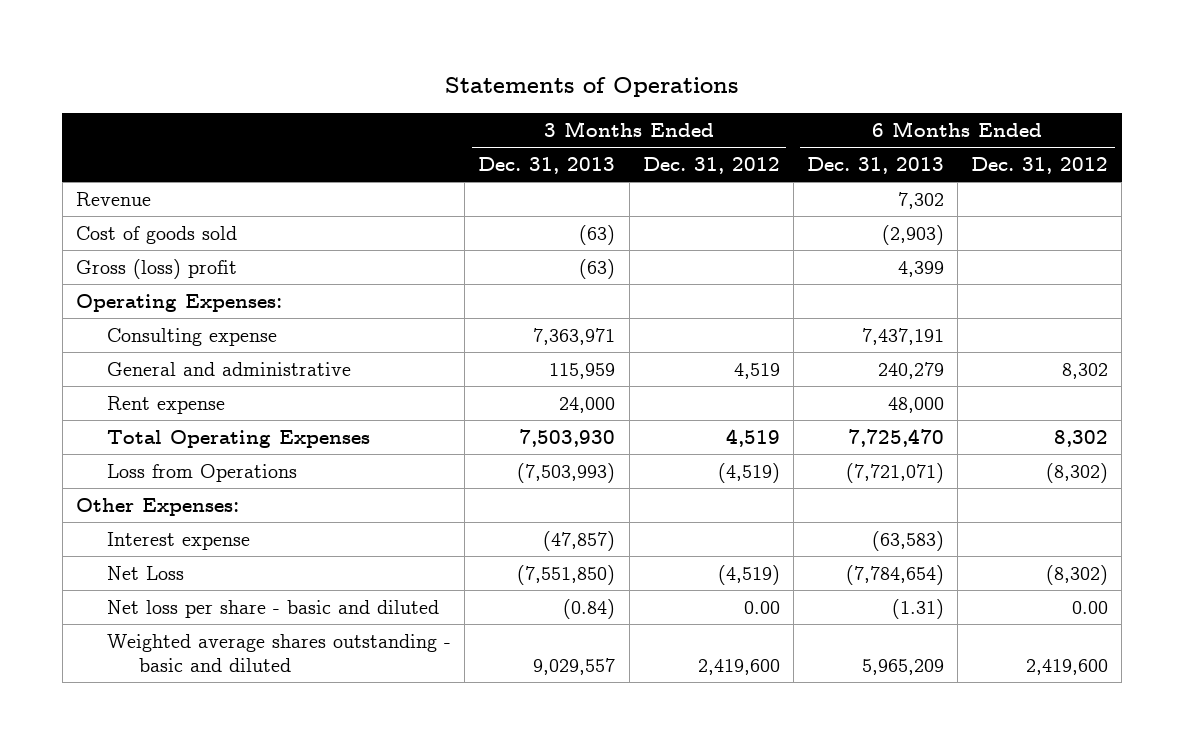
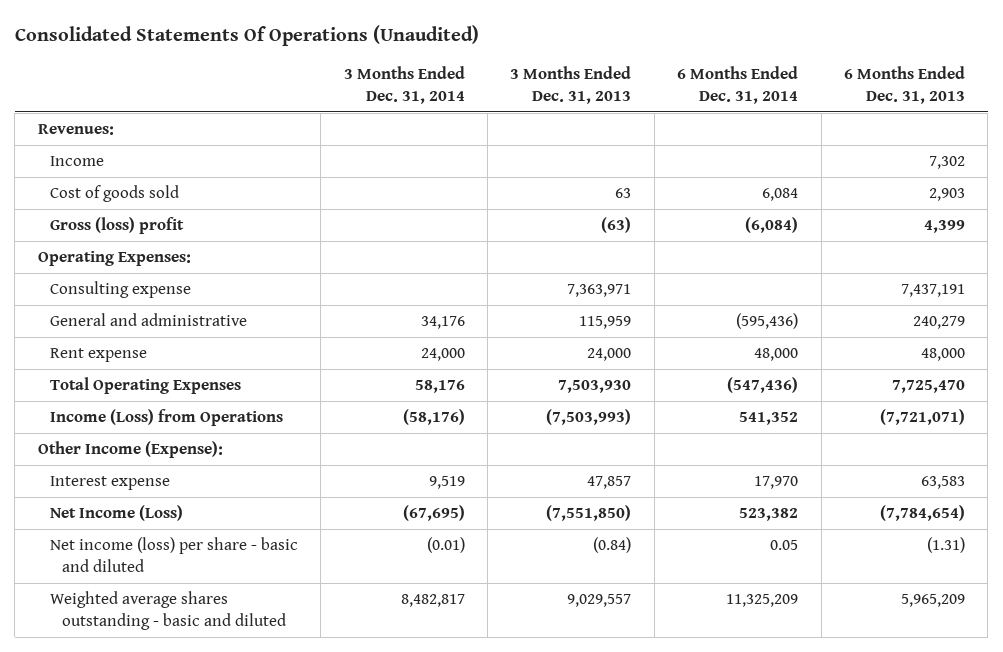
- Statements of Operations
+ Consolidated Statements Of Operations (Unaudited)
- | 3 Months Ended Dec. 31, 2013 | 3 Months Ended Dec. 31, 2012 | 6 Months Ended Dec. 31, 2013 | 6 Months Ended Dec. 31, 2012
+ | 3 Months Ended Dec. 31, 2014 | 3 Months Ended Dec. 31, 2013 | 6 Months Ended Dec. 31, 2014 | 6 Months Ended Dec. 31, 2013
- Revenue | | | 7,302 |
- Cost of goods sold | (63) | | (2,903) |
+ Revenues:
+ Income | | | | 7,302
+ Cost of goods sold | | 63 | 6,084 | 2,903
- Loss from Operations | (7,503,993) | (4,519) | (7,721,071) | (8,302)
- Other Expenses:
- Interest expense | (47,857) | | (63,583) |
- Net Loss | (7,551,850) | (4,519) | (7,784,654) | (8,302)
- Net loss per share - basic and diluted | (0.84) | 0.00 | (1.31) | 0.00
+ Income (Loss) from Operations | (58,176) | (7,503,993) | 541,352 | (7,721,071)
+ Other Income (Expense):
+ Interest expense | 9,519 | 47,857 | 17,970 | 63,583
+ Net Income (Loss) | (67,695) | (7,551,850) | 523,382 | (7,784,654)
+ Net income (loss) per share - basic and diluted | (0.01) | (0.84) | 0.05 | (1.31)

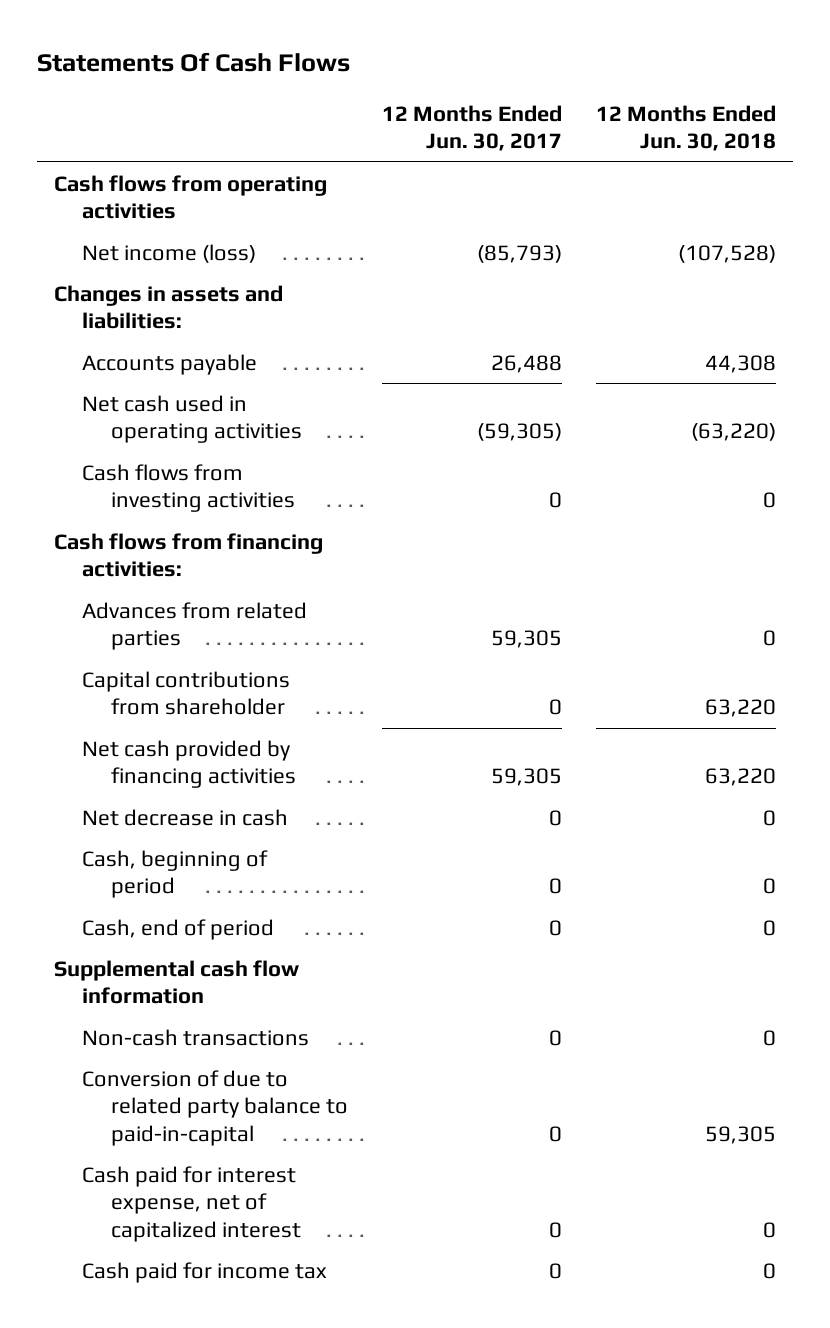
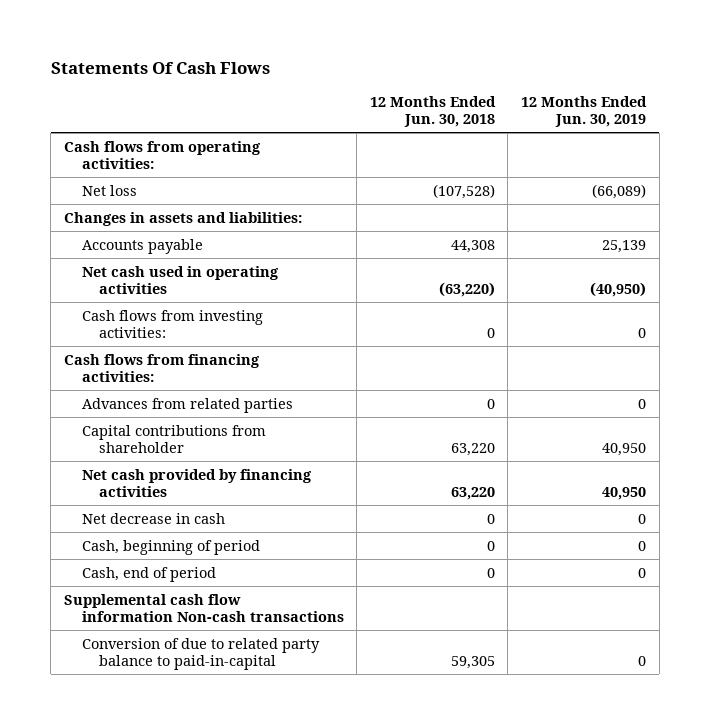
- | 12 Months Ended Jun. 30, 2017 | 12 Months Ended Jun. 30, 2018
+ | 12 Months Ended Jun. 30, 2018 | 12 Months Ended Jun. 30, 2019
- Cash flows from operating activities
- Net income (loss) | (85,793) | (107,528)
+ Cash flows from operating activities:
+ Net loss | (107,528) | (66,089)
- Cash flows from investing activities | 0 | 0
+ Cash flows from investing activities: | 0 | 0
- Supplemental cash flow information
- Non-cash transactions | 0 | 0
+ Supplemental cash flow information Non-cash transactions
- Cash paid for interest expense, net of capitalized interest | 0 | 0
- Cash paid for income tax | 0 | 0

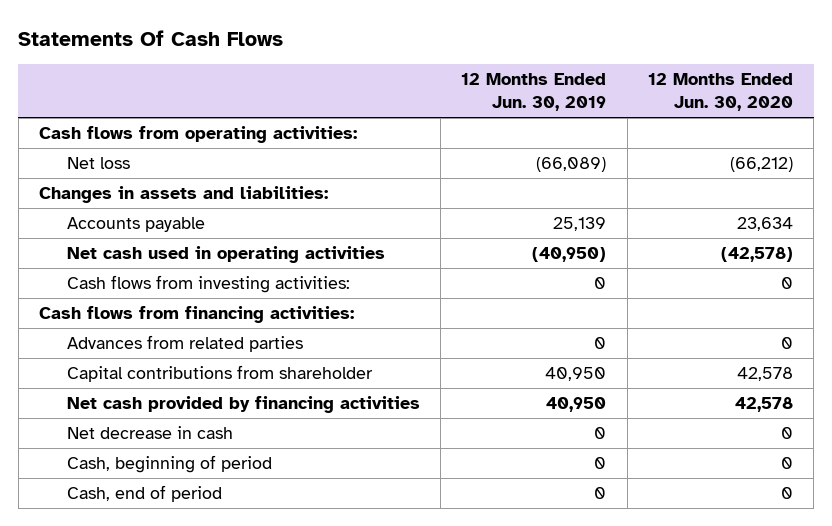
- | 12 Months Ended Jun. 30, 2018 | 12 Months Ended Jun. 30, 2019
+ | 12 Months Ended Jun. 30, 2019 | 12 Months Ended Jun. 30, 2020
- Supplemental cash flow information Non-cash transactions
- Conversion of due to related party balance to paid-in-capital | 59,305 | 0

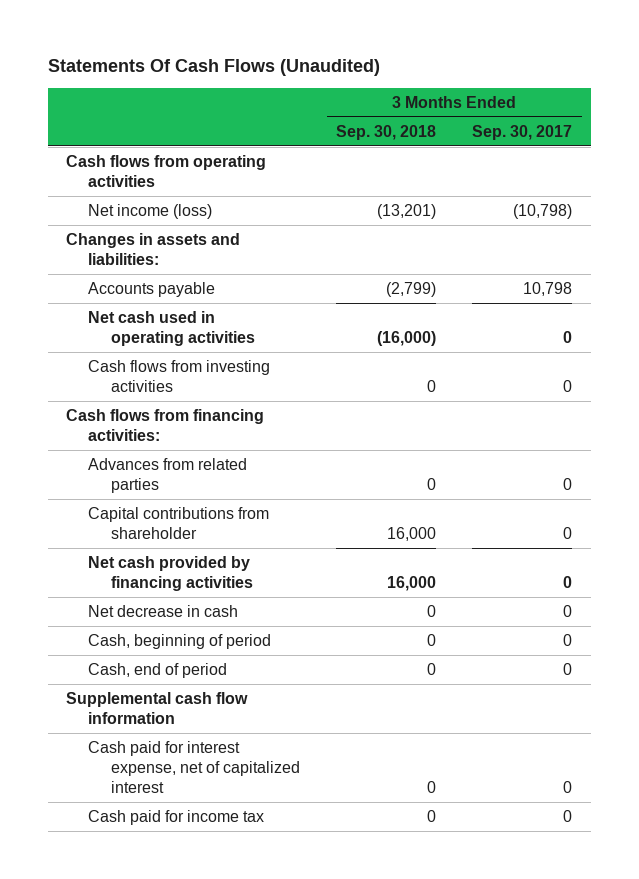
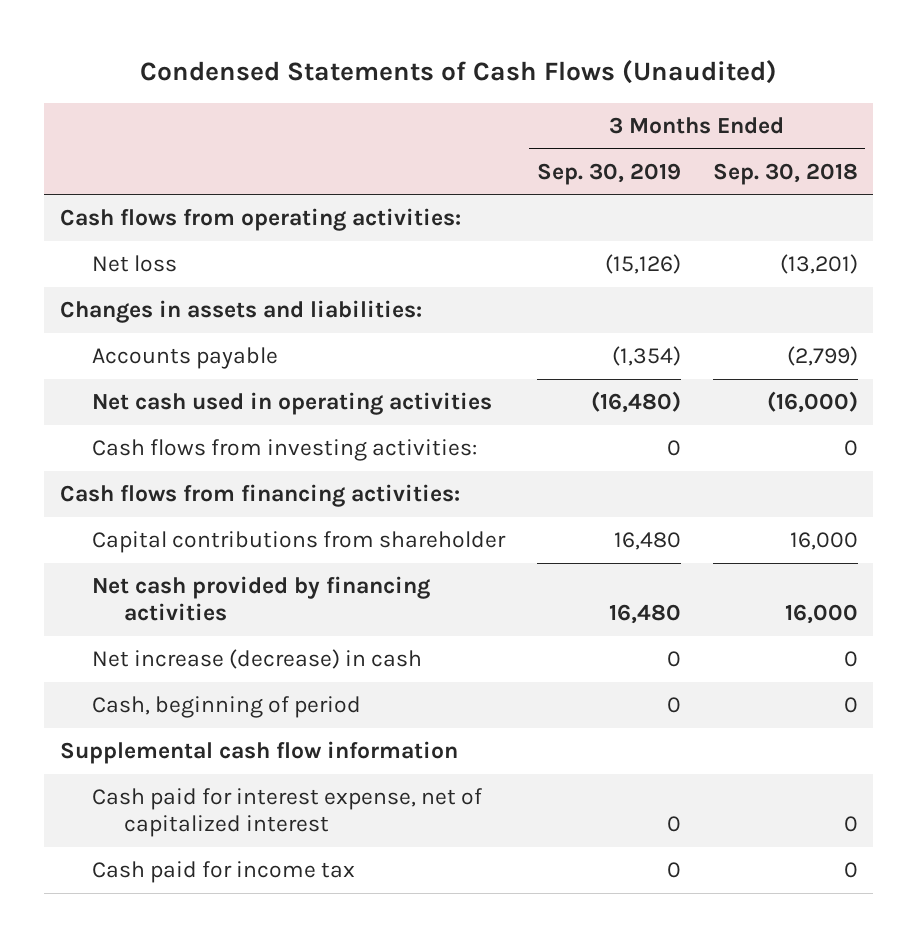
- Statements Of Cash Flows (Unaudited)
+ Condensed Statements of Cash Flows (Unaudited)
- | 3 Months Ended Sep. 30, 2018 | 3 Months Ended Sep. 30, 2017
+ | 3 Months Ended Sep. 30, 2019 | 3 Months Ended Sep. 30, 2018
- Cash flows from operating activities
- Net income (loss) | (13,201) | (10,798)
+ Cash flows from operating activities:
+ Net loss | (15,126) | (13,201)
- Cash flows from investing activities | 0 | 0
+ Cash flows from investing activities: | 0 | 0
- Advances from related parties | 0 | 0
- Net decrease in cash | 0 | 0
+ Net increase (decrease) in cash | 0 | 0
- Cash, end of period | 0 | 0

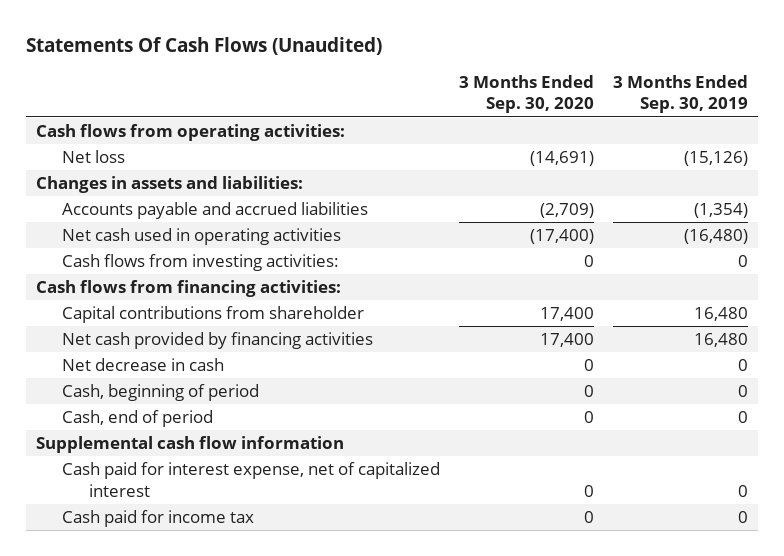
- Condensed Statements of Cash Flows (Unaudited)
+ Statements Of Cash Flows (Unaudited)
- | 3 Months Ended Sep. 30, 2019 | 3 Months Ended Sep. 30, 2018
+ | 3 Months Ended Sep. 30, 2020 | 3 Months Ended Sep. 30, 2019
- Accounts payable | (1,354) | (2,799)
+ Accounts payable and accrued liabilities | (2,709) | (1,354)
- Net increase (decrease) in cash | 0 | 0
+ Net decrease in cash | 0 | 0
+ Cash, end of period | 0 | 0

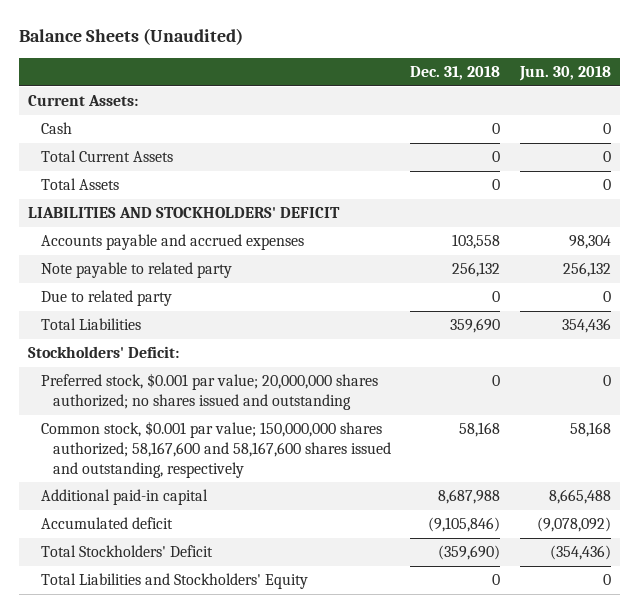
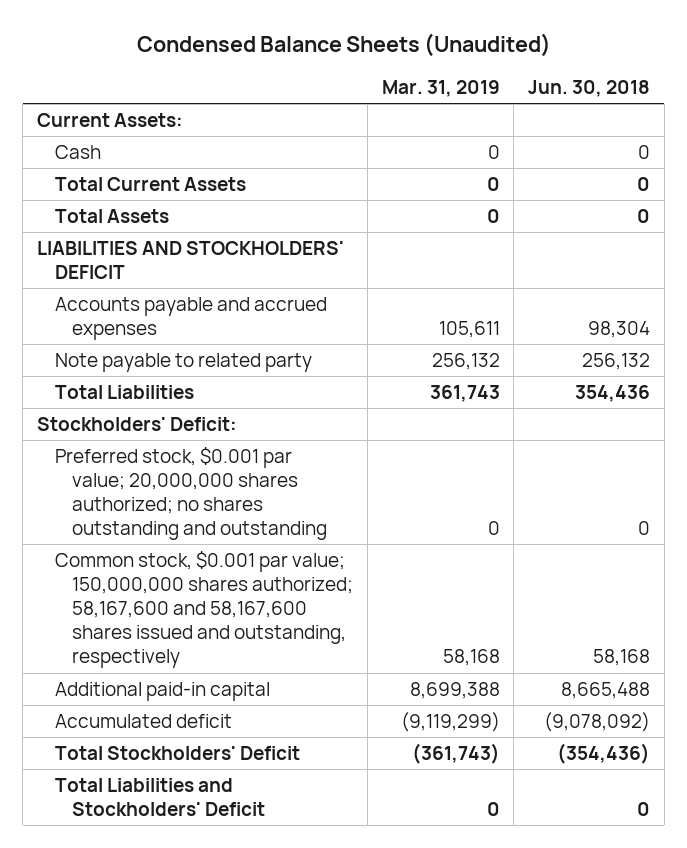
- Balance Sheets (Unaudited)
+ Condensed Balance Sheets (Unaudited)
- | Dec. 31, 2018 | Jun. 30, 2018
+ | Mar. 31, 2019 | Jun. 30, 2018
- Due to related party | 0 | 0
- Preferred stock, $0.001 par value; 20,000,000 shares authorized; no shares issued and outstanding | 0 | 0
+ Preferred stock, $0.001 par value; 20,000,000 shares authorized; no shares outstanding and outstanding | 0 | 0
- Total Liabilities and Stockholders' Equity | 0 | 0
+ Total Liabilities and Stockholders' Deficit | 0 | 0

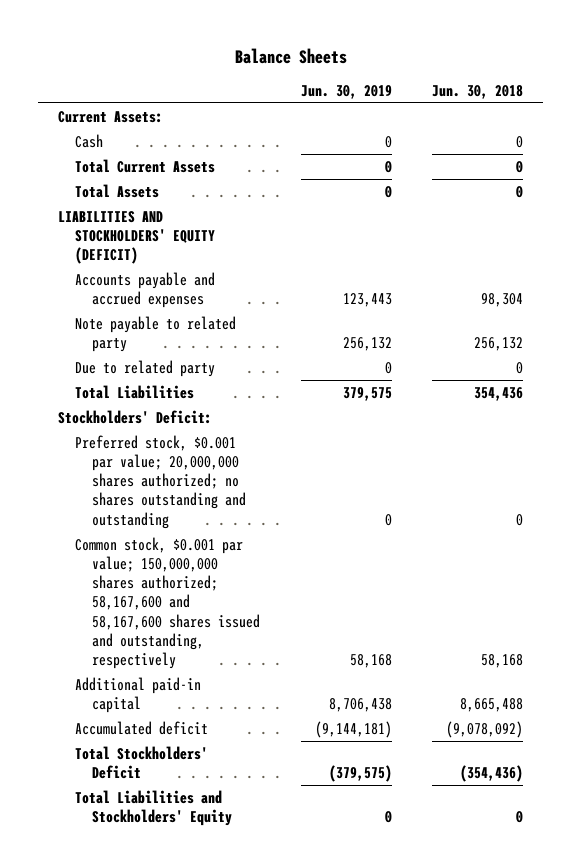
- Condensed Balance Sheets (Unaudited)
+ Balance Sheets
- | Mar. 31, 2019 | Jun. 30, 2018
+ | Jun. 30, 2019 | Jun. 30, 2018
- LIABILITIES AND STOCKHOLDERS' DEFICIT
+ LIABILITIES AND STOCKHOLDERS' EQUITY (DEFICIT)
+ Due to related party | 0 | 0
- Total Liabilities and Stockholders' Deficit | 0 | 0
+ Total Liabilities and Stockholders' Equity | 0 | 0

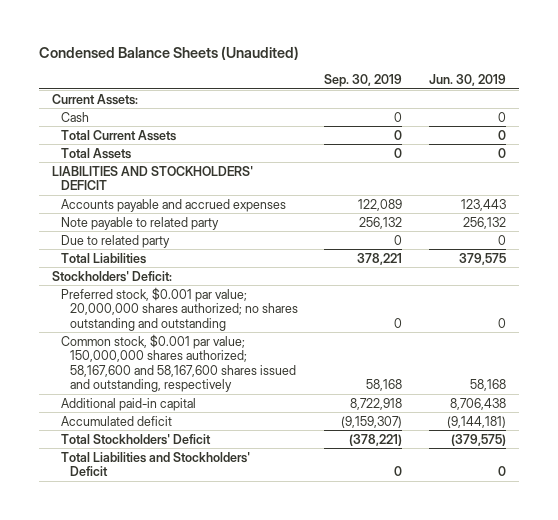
- Balance Sheets
+ Condensed Balance Sheets (Unaudited)
- | Jun. 30, 2019 | Jun. 30, 2018
+ | Sep. 30, 2019 | Jun. 30, 2019
- LIABILITIES AND STOCKHOLDERS' EQUITY (DEFICIT)
+ LIABILITIES AND STOCKHOLDERS' DEFICIT
- Total Liabilities and Stockholders' Equity | 0 | 0
+ Total Liabilities and Stockholders' Deficit | 0 | 0

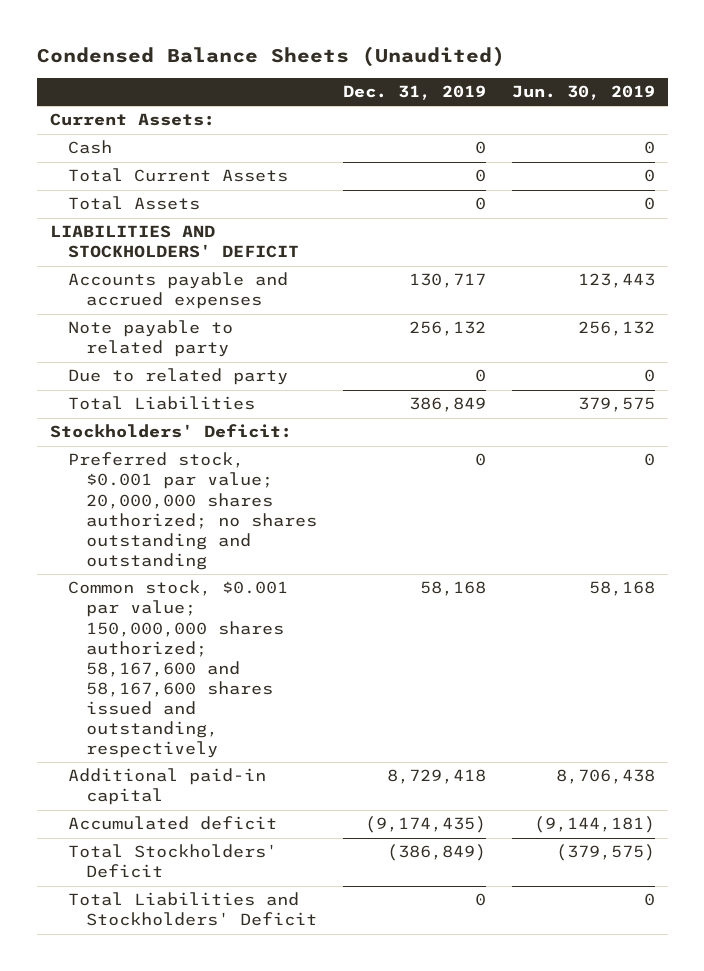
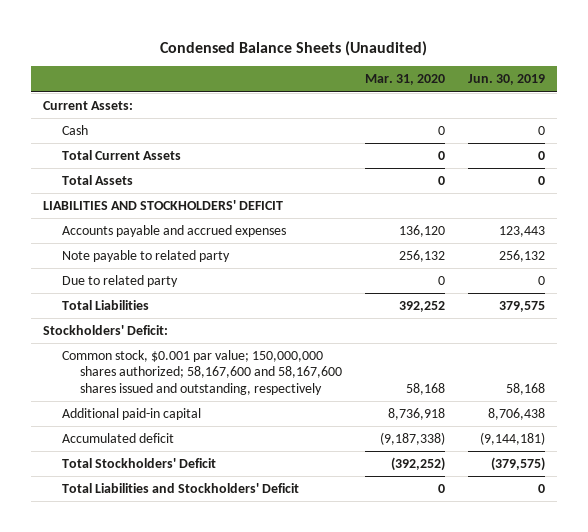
- | Dec. 31, 2019 | Jun. 30, 2019
+ | Mar. 31, 2020 | Jun. 30, 2019
- Preferred stock, $0.001 par value; 20,000,000 shares authorized; no shares outstanding and outstanding | 0 | 0

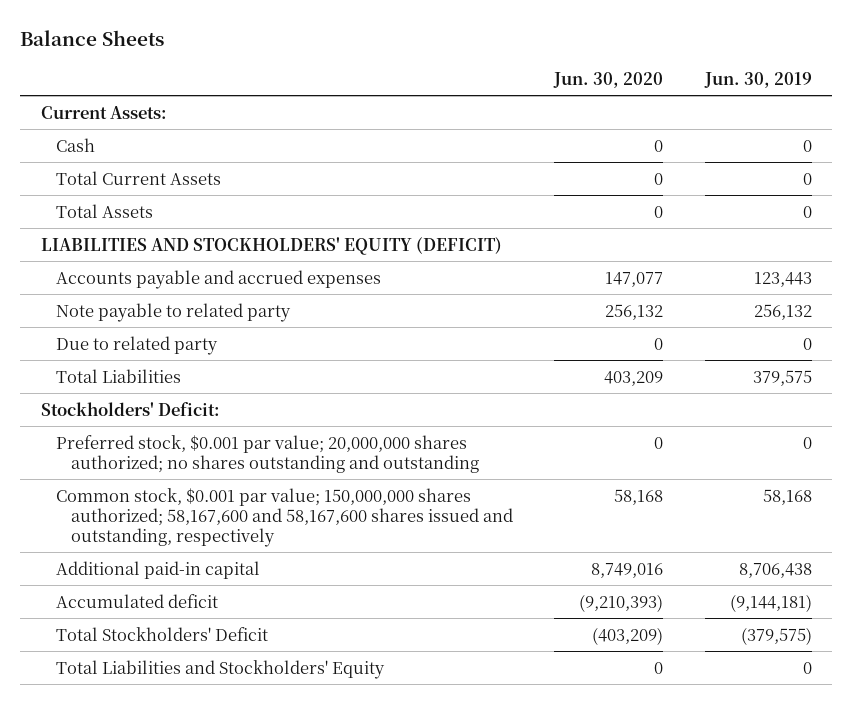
- Condensed Balance Sheets (Unaudited)
+ Balance Sheets
- | Mar. 31, 2020 | Jun. 30, 2019
+ | Jun. 30, 2020 | Jun. 30, 2019
- LIABILITIES AND STOCKHOLDERS' DEFICIT
+ LIABILITIES AND STOCKHOLDERS' EQUITY (DEFICIT)
+ Preferred stock, $0.001 par value; 20,000,000 shares authorized; no shares outstanding and outstanding | 0 | 0
- Total Liabilities and Stockholders' Deficit | 0 | 0
+ Total Liabilities and Stockholders' Equity | 0 | 0

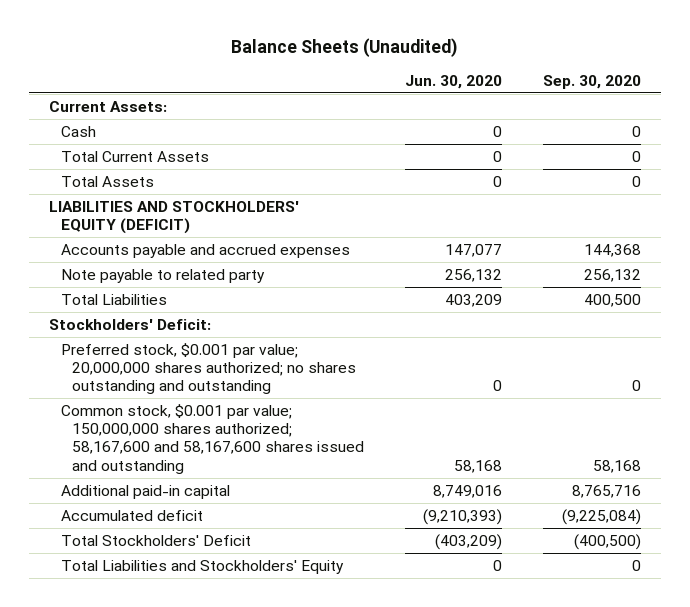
- Balance Sheets
+ Balance Sheets (Unaudited)
- | Jun. 30, 2020 | Jun. 30, 2019
+ | Jun. 30, 2020 | Sep. 30, 2020
- Due to related party | 0 | 0
- Common stock, $0.001 par value; 150,000,000 shares authorized; 58,167,600 and 58,167,600 shares issued and outstanding, respectively | 58,168 | 58,168
+ Common stock, $0.001 par value; 150,000,000 shares authorized; 58,167,600 and 58,167,600 shares issued and outstanding | 58,168 | 58,168

